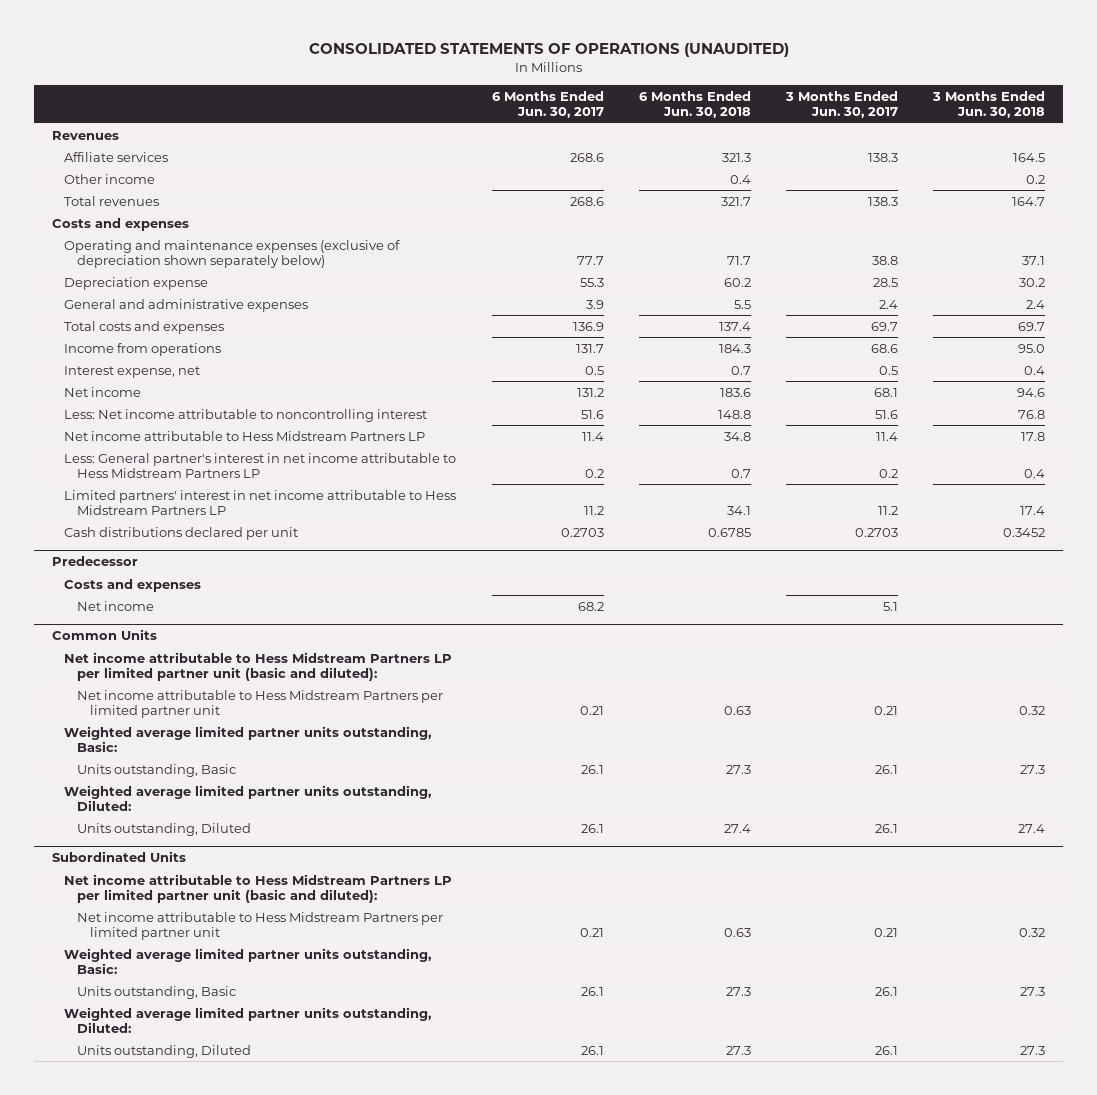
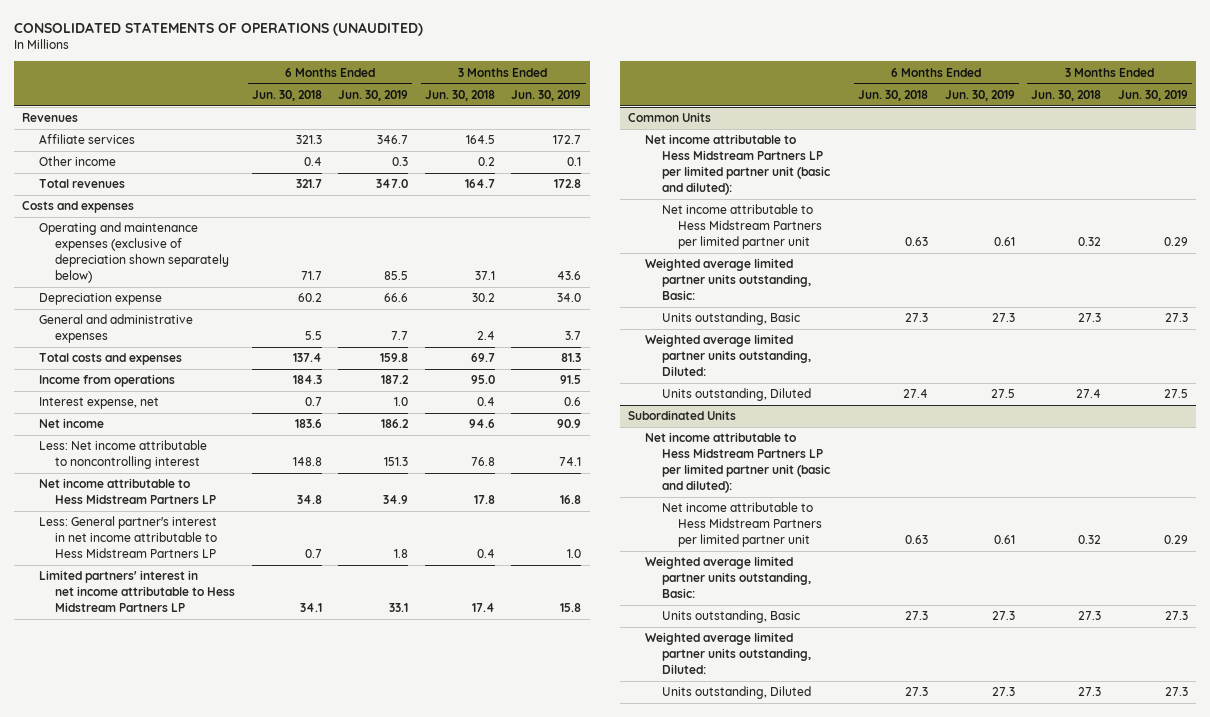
- | 6 Months Ended Jun. 30, 2017 | 6 Months Ended Jun. 30, 2018 | 3 Months Ended Jun. 30, 2017 | 3 Months Ended Jun. 30, 2018
+ | 6 Months Ended Jun. 30, 2018 | 6 Months Ended Jun. 30, 2019 | 3 Months Ended Jun. 30, 2018 | 3 Months Ended Jun. 30, 2019
- Cash distributions declared per unit | 0.2703 | 0.6785 | 0.2703 | 0.3452
- Predecessor
- Costs and expenses
- Net income | 68.2 | | 5.1 |

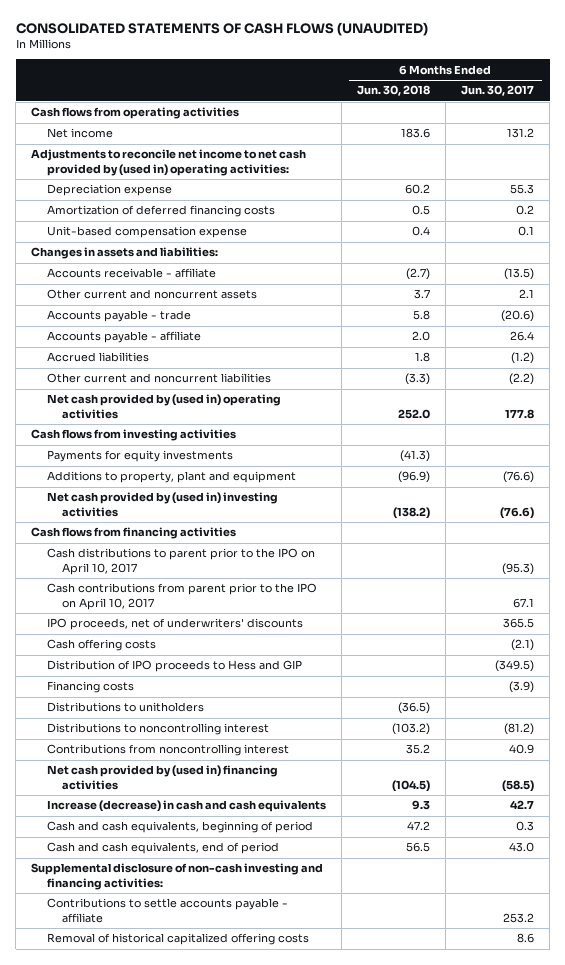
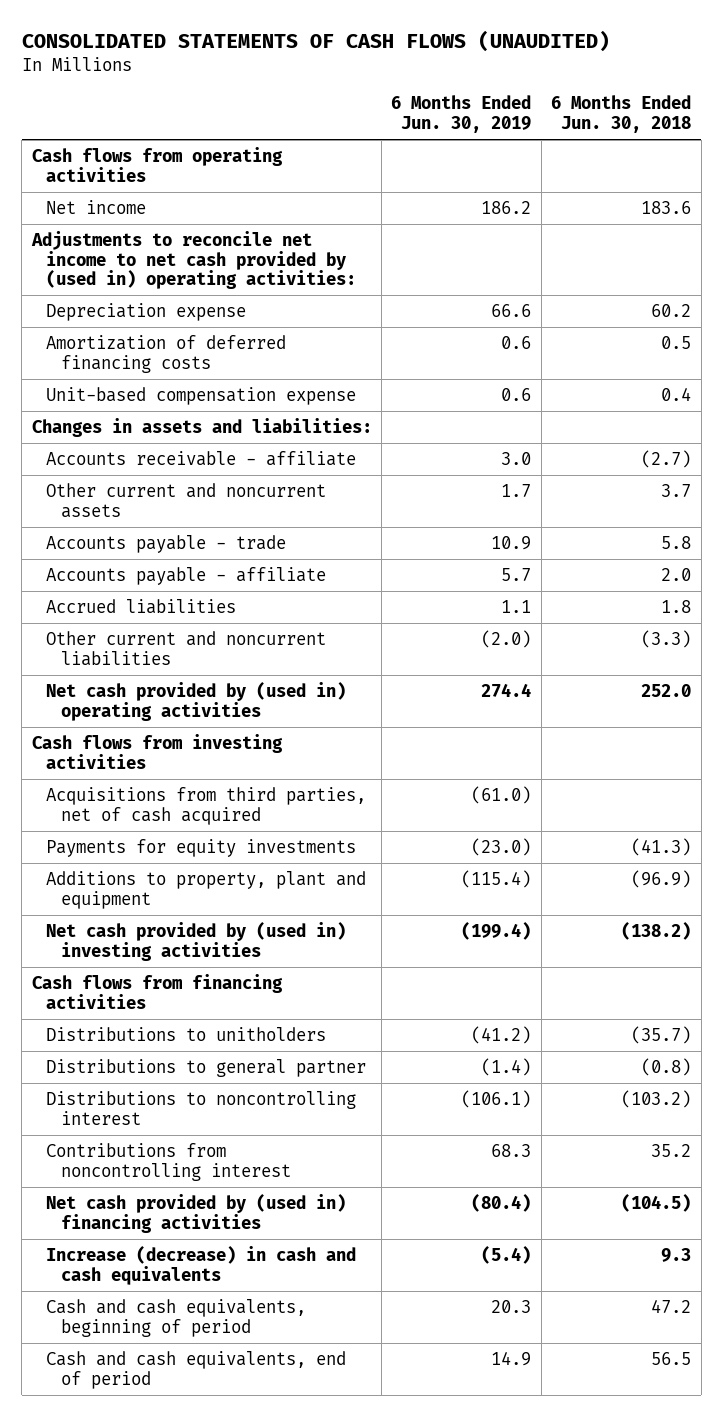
- | 6 Months Ended Jun. 30, 2018 | 6 Months Ended Jun. 30, 2017
+ | 6 Months Ended Jun. 30, 2019 | 6 Months Ended Jun. 30, 2018
+ Acquisitions from third parties, net of cash acquired | (61.0) |
- Cash distributions to parent prior to the IPO on April 10, 2017 | | (95.3)
- Cash contributions from parent prior to the IPO on April 10, 2017 | | 67.1
- IPO proceeds, net of underwriters' discounts | | 365.5
- Cash offering costs | | (2.1)
- Distribution of IPO proceeds to Hess and GIP | | (349.5)
- Financing costs | | (3.9)
- Distributions to unitholders | (36.5) |
+ Distributions to unitholders | (41.2) | (35.7)
+ Distributions to general partner | (1.4) | (0.8)
- Supplemental disclosure of non-cash investing and financing activities:
- Contributions to settle accounts payable - affiliate | | 253.2
- Removal of historical capitalized offering costs | | 8.6

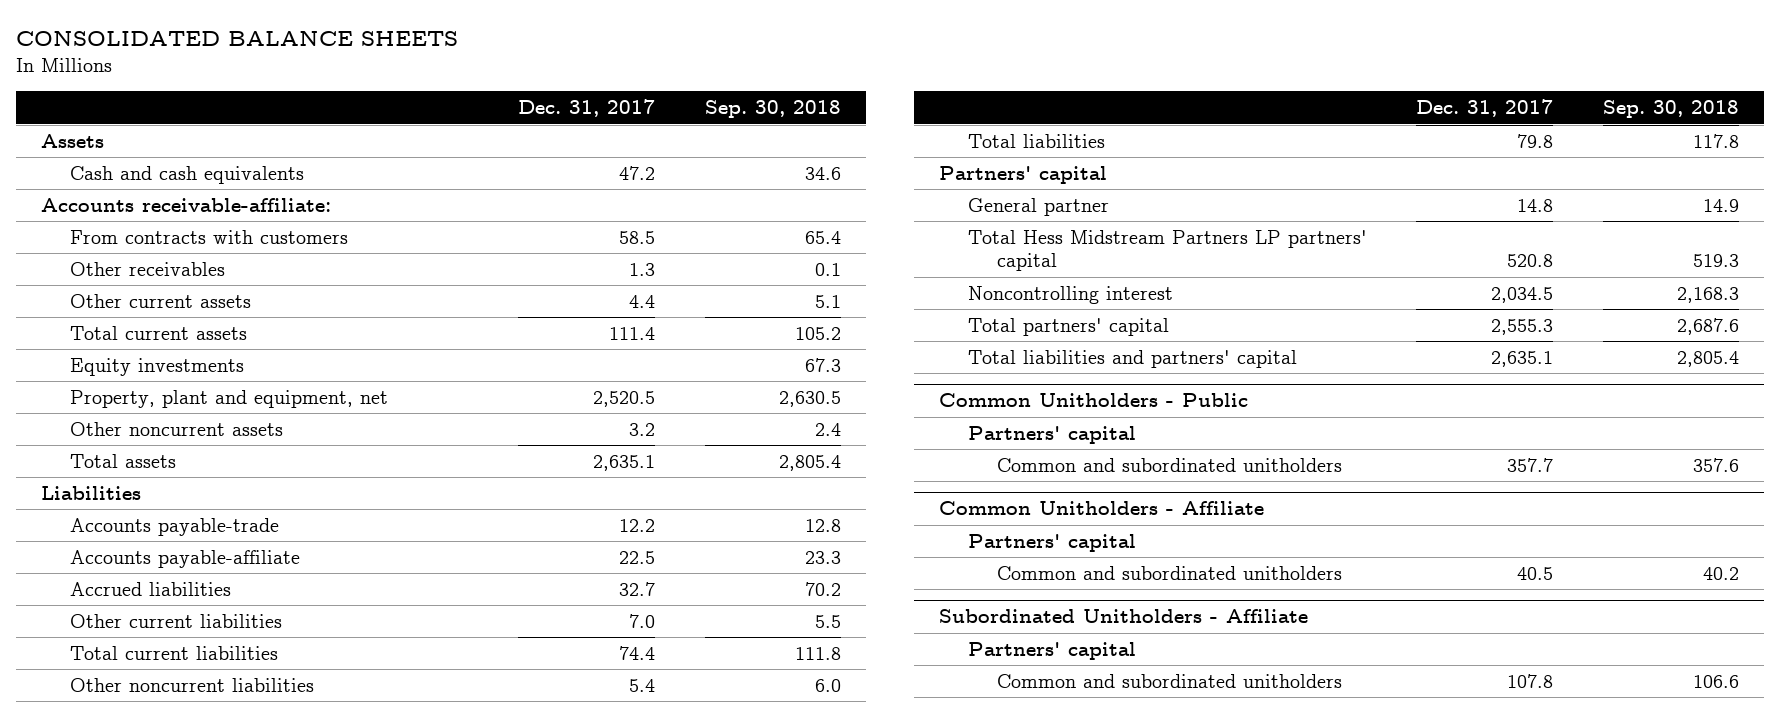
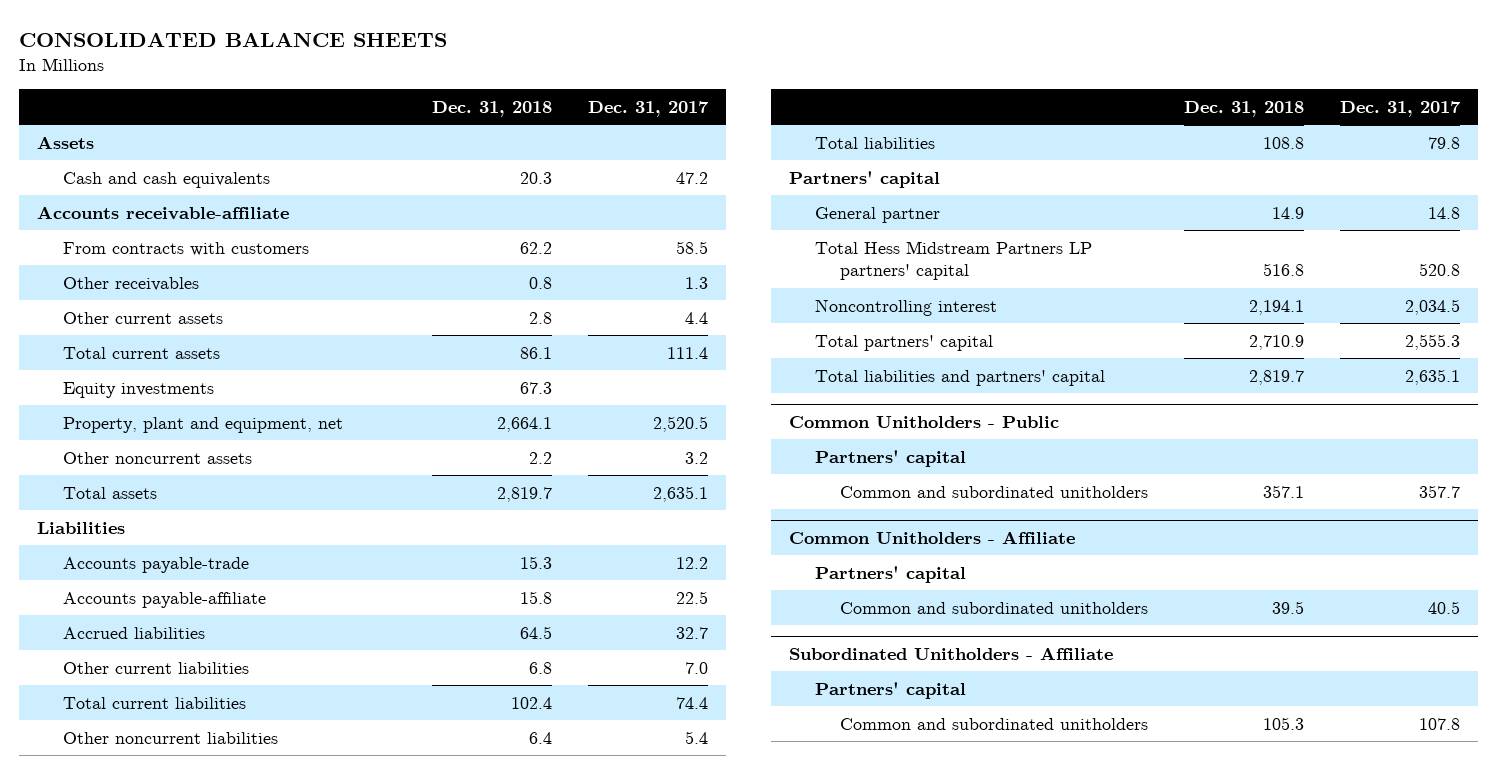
- | Dec. 31, 2017 | Sep. 30, 2018
+ | Dec. 31, 2018 | Dec. 31, 2017
- Accounts receivable-affiliate:
+ Accounts receivable-affiliate

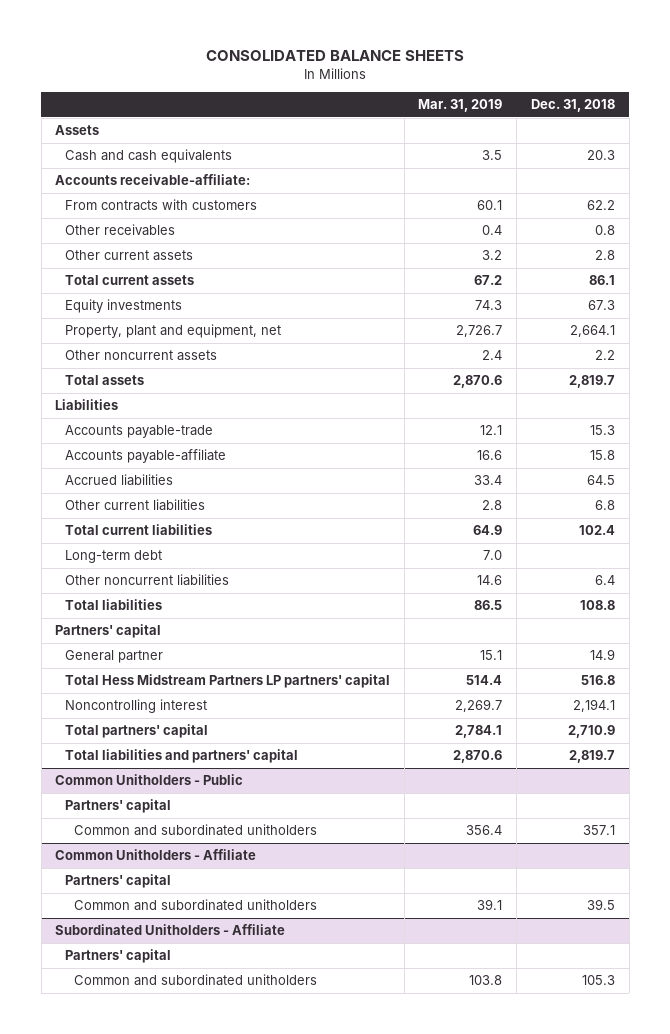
- | Dec. 31, 2018 | Dec. 31, 2017
+ | Mar. 31, 2019 | Dec. 31, 2018
- Accounts receivable-affiliate
+ Accounts receivable-affiliate:
+ Long-term debt | 7.0 |

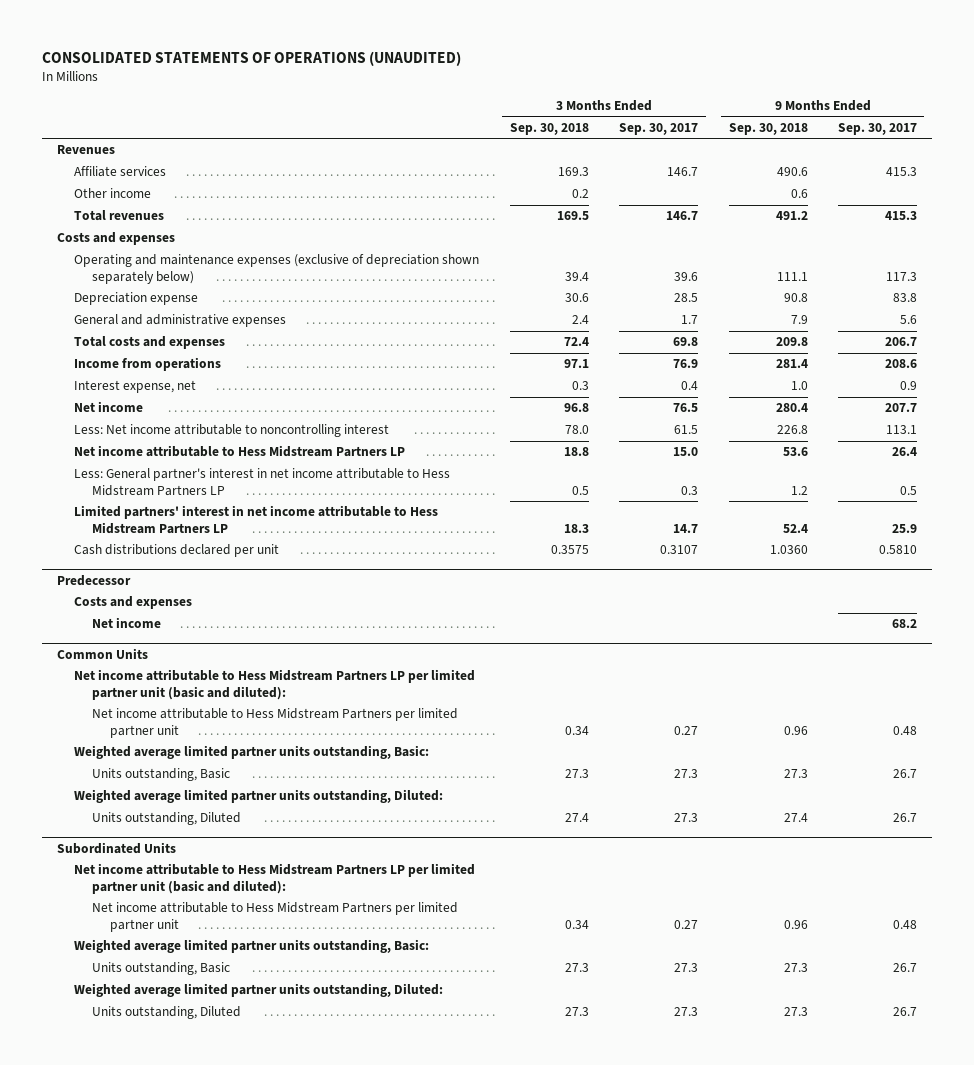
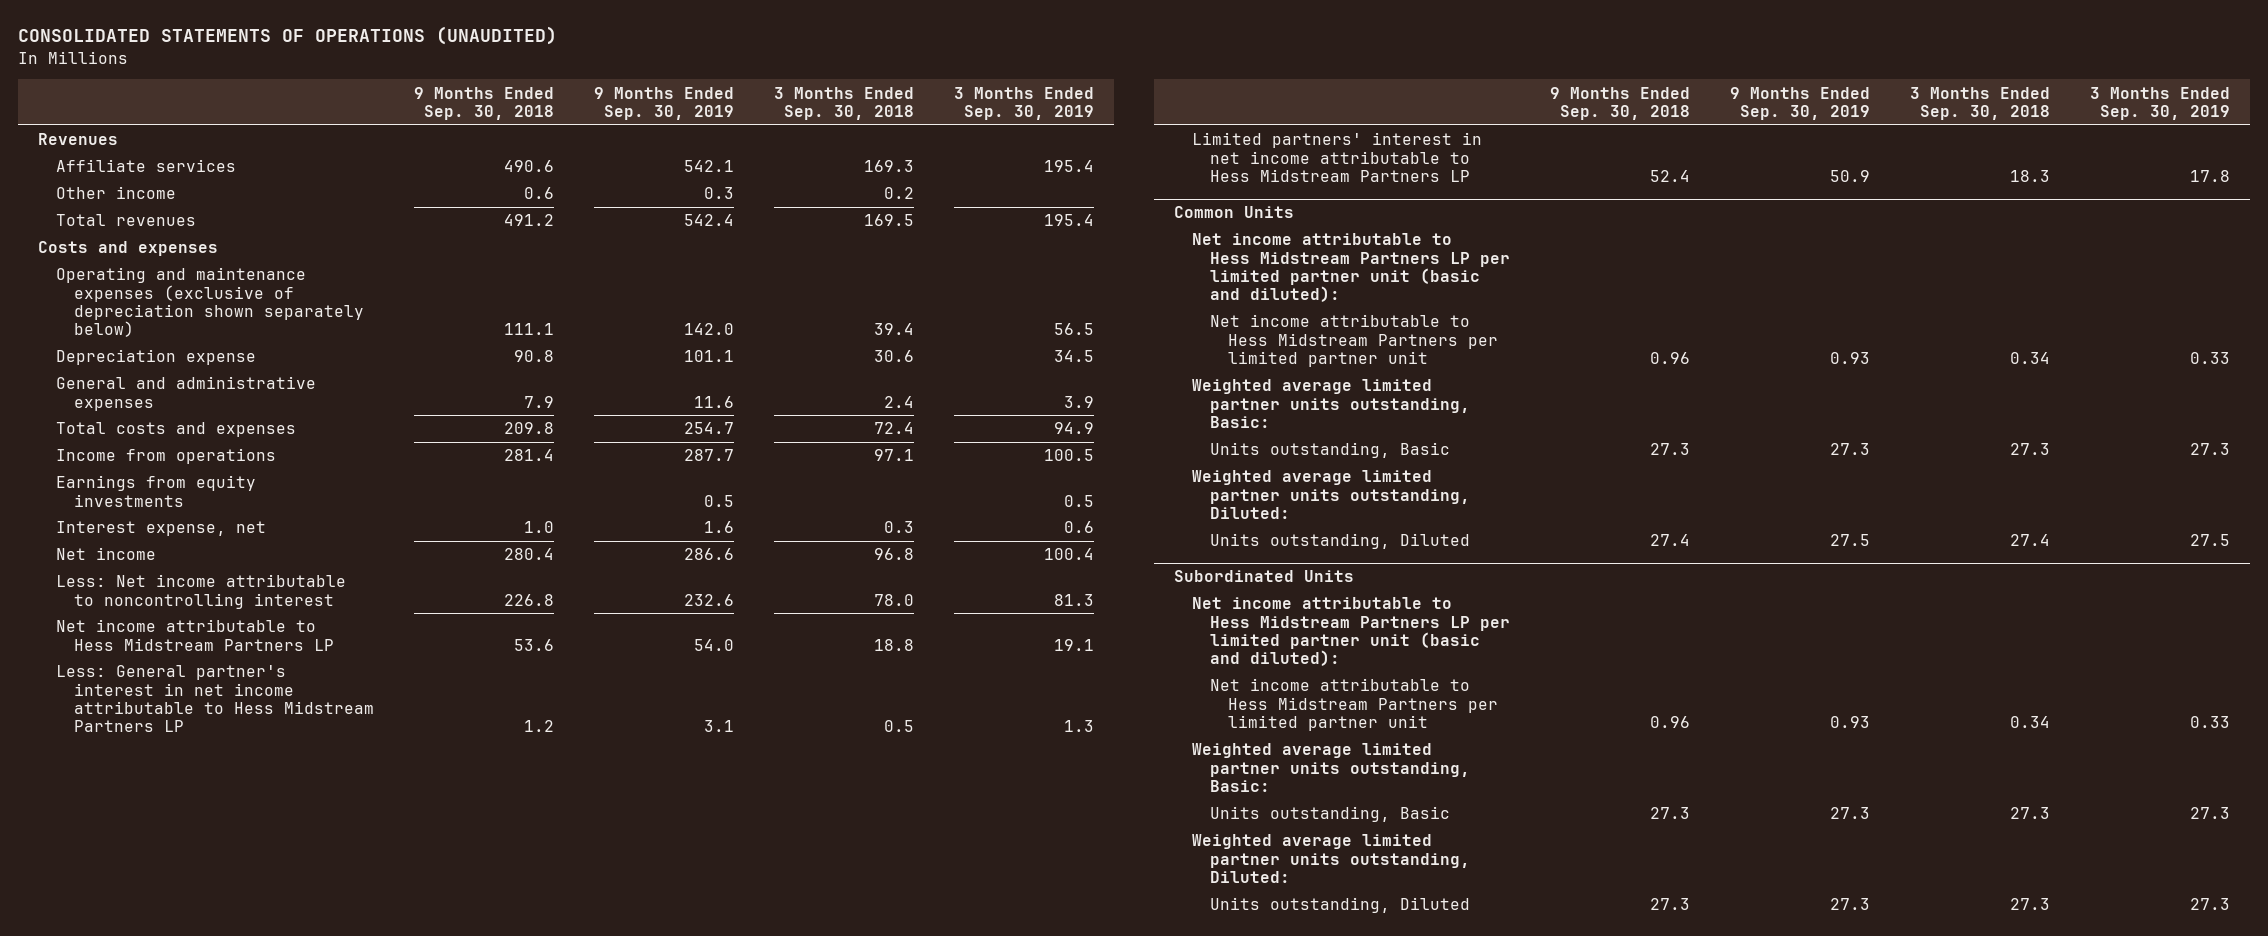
- | 3 Months Ended Sep. 30, 2018 | 3 Months Ended Sep. 30, 2017 | 9 Months Ended Sep. 30, 2018 | 9 Months Ended Sep. 30, 2017
+ | 9 Months Ended Sep. 30, 2018 | 9 Months Ended Sep. 30, 2019 | 3 Months Ended Sep. 30, 2018 | 3 Months Ended Sep. 30, 2019
+ Earnings from equity investments | | 0.5 | | 0.5
- Cash distributions declared per unit | 0.3575 | 0.3107 | 1.0360 | 0.5810
- Predecessor
- Costs and expenses
- Net income | | | | 68.2

